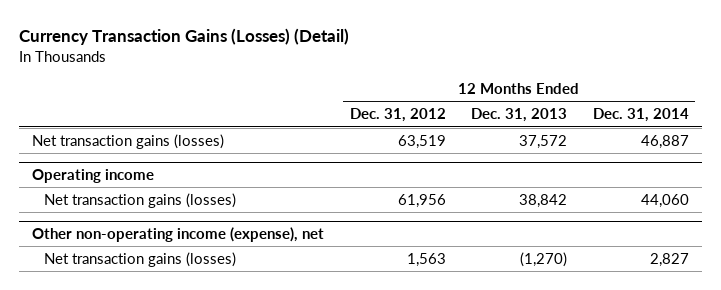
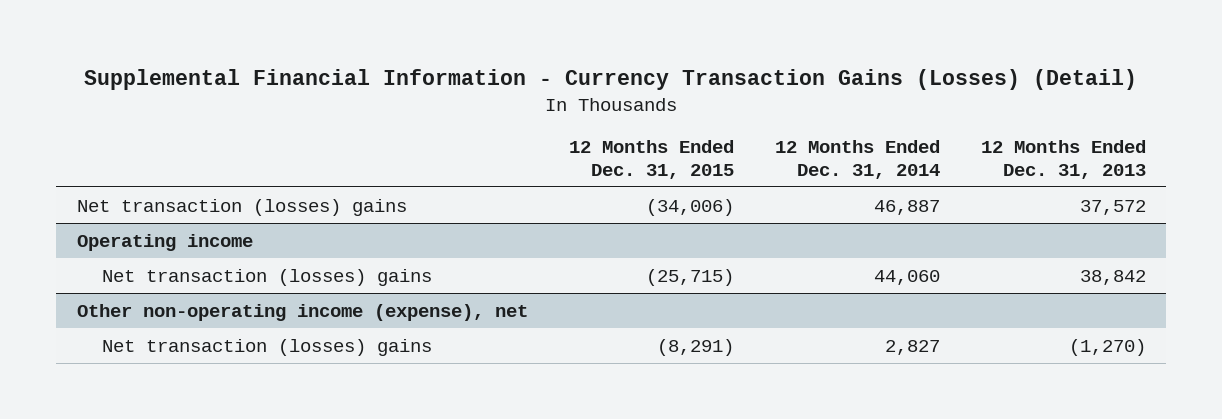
- Currency Transaction Gains (Losses) (Detail)
+ Supplemental Financial Information - Currency Transaction Gains (Losses) (Detail)
- | 12 Months Ended Dec. 31, 2012 | 12 Months Ended Dec. 31, 2013 | 12 Months Ended Dec. 31, 2014
+ | 12 Months Ended Dec. 31, 2015 | 12 Months Ended Dec. 31, 2014 | 12 Months Ended Dec. 31, 2013
- Net transaction gains (losses) | 63,519 | 37,572 | 46,887
+ Net transaction (losses) gains | (34,006) | 46,887 | 37,572
@ Operating income
- Net transaction gains (losses) | 61,956 | 38,842 | 44,060
+ Net transaction (losses) gains | (25,715) | 44,060 | 38,842
@ Other non-operating income (expense), net
- Net transaction gains (losses) | 1,563 | (1,270) | 2,827
+ Net transaction (losses) gains | (8,291) | 2,827 | (1,270)

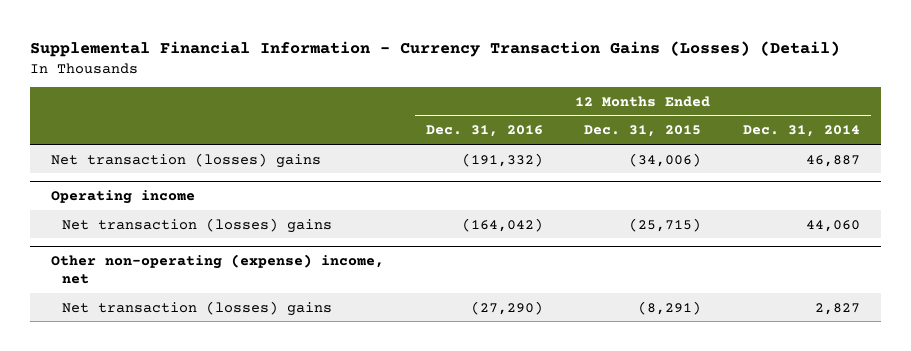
- | 12 Months Ended Dec. 31, 2015 | 12 Months Ended Dec. 31, 2014 | 12 Months Ended Dec. 31, 2013
+ | 12 Months Ended Dec. 31, 2016 | 12 Months Ended Dec. 31, 2015 | 12 Months Ended Dec. 31, 2014
- Other non-operating income (expense), net
+ Other non-operating (expense) income, net

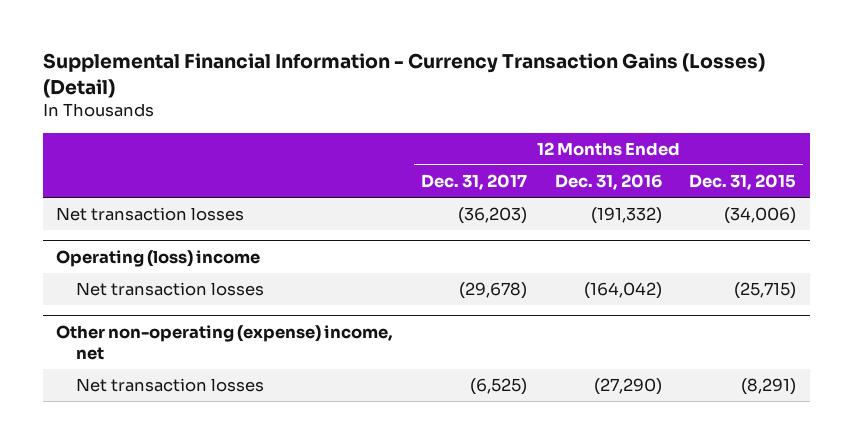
- | 12 Months Ended Dec. 31, 2016 | 12 Months Ended Dec. 31, 2015 | 12 Months Ended Dec. 31, 2014
+ | 12 Months Ended Dec. 31, 2017 | 12 Months Ended Dec. 31, 2016 | 12 Months Ended Dec. 31, 2015
- Net transaction (losses) gains | (191,332) | (34,006) | 46,887
- Operating income
- Net transaction (losses) gains | (164,042) | (25,715) | 44,060
+ Net transaction losses | (36,203) | (191,332) | (34,006)
+ Operating (loss) income
+ Net transaction losses | (29,678) | (164,042) | (25,715)
@ Other non-operating (expense) income, net
- Net transaction (losses) gains | (27,290) | (8,291) | 2,827
+ Net transaction losses | (6,525) | (27,290) | (8,291)

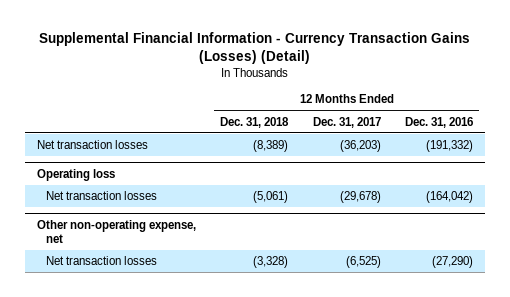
- | 12 Months Ended Dec. 31, 2017 | 12 Months Ended Dec. 31, 2016 | 12 Months Ended Dec. 31, 2015
+ | 12 Months Ended Dec. 31, 2018 | 12 Months Ended Dec. 31, 2017 | 12 Months Ended Dec. 31, 2016
- Operating (loss) income
+ Operating loss
- Other non-operating (expense) income, net
+ Other non-operating expense, net

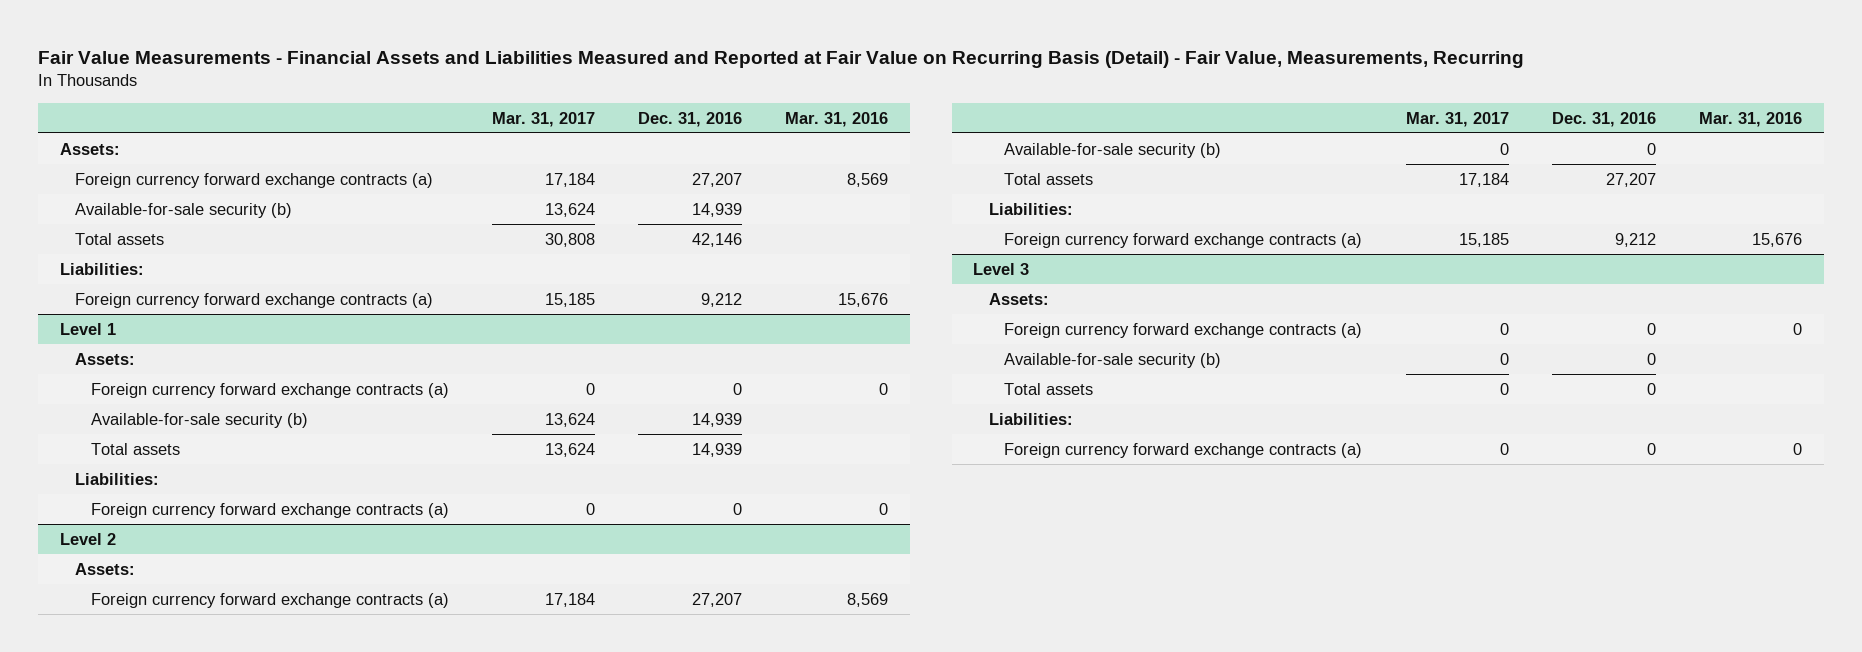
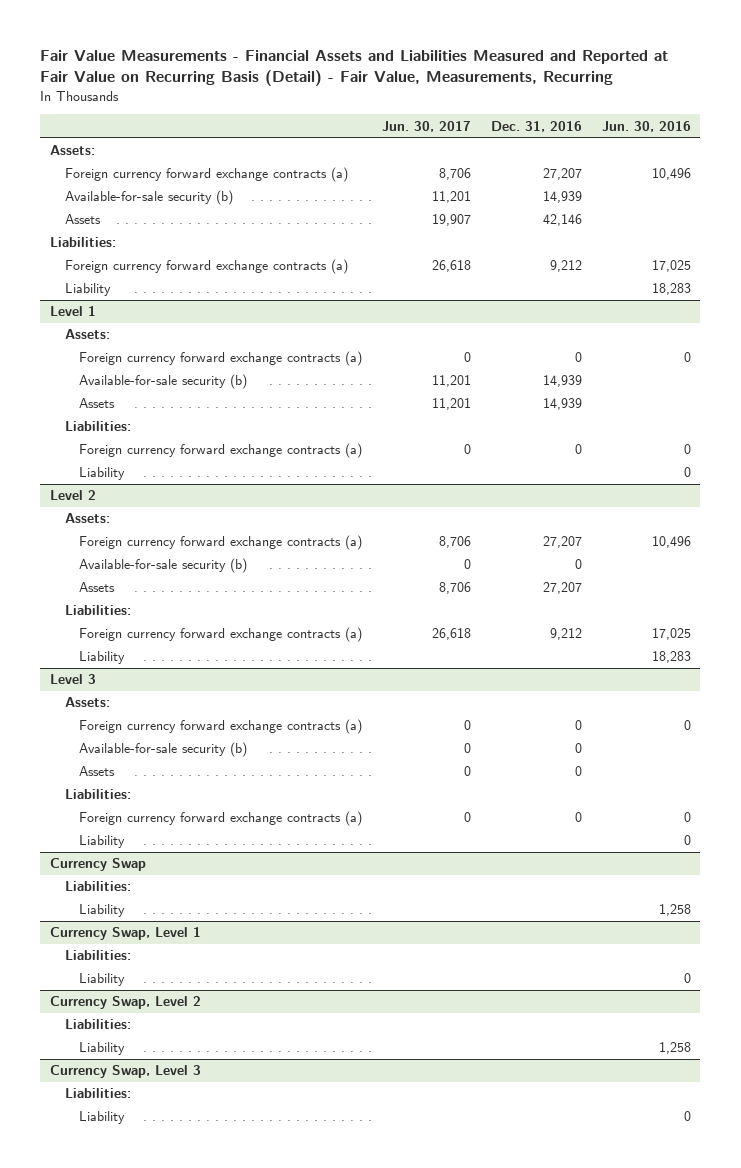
- | Mar. 31, 2017 | Dec. 31, 2016 | Mar. 31, 2016
+ | Jun. 30, 2017 | Dec. 31, 2016 | Jun. 30, 2016
- Total assets | 30,808 | 42,146 |
+ Assets | 19,907 | 42,146 |
+ Liability | | | 18,283
@ Level 1
- Total assets | 13,624 | 14,939 |
+ Assets | 11,201 | 14,939 |
+ Liability | | | 0
@ Level 2
- Total assets | 17,184 | 27,207 |
+ Assets | 8,706 | 27,207 |
+ Liability | | | 18,283
@ Level 3
- Total assets | 0 | 0 |
+ Assets | 0 | 0 |
+ Liability | | | 0
+ Currency Swap
+ Liabilities:
+ Liability | | | 1,258
+ Currency Swap, Level 1
+ Liabilities:
+ Liability | | | 0
+ Currency Swap, Level 2
+ Liabilities:
+ Liability | | | 1,258
+ Currency Swap, Level 3
+ Liabilities:
+ Liability | | | 0

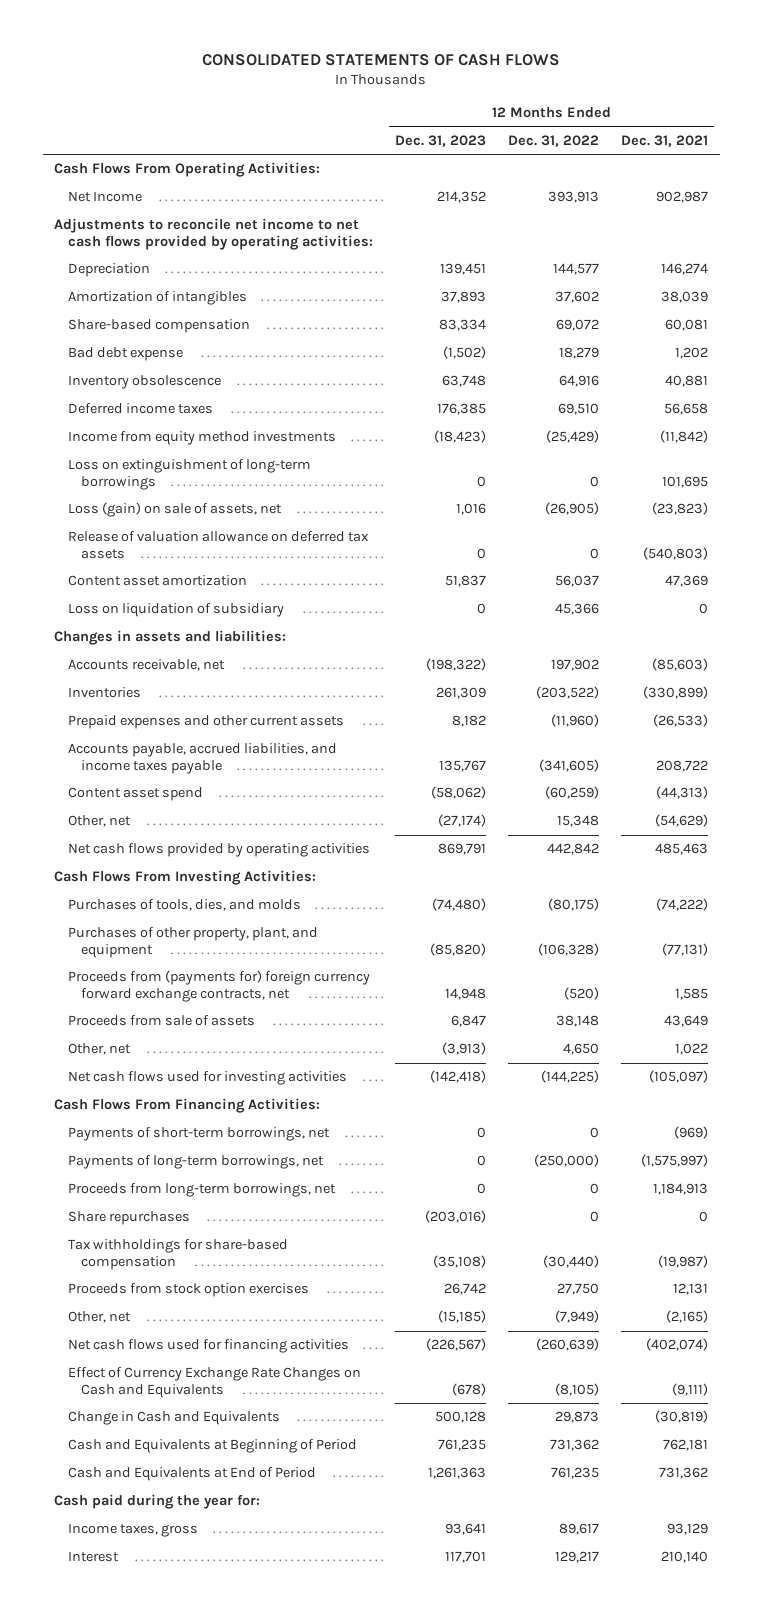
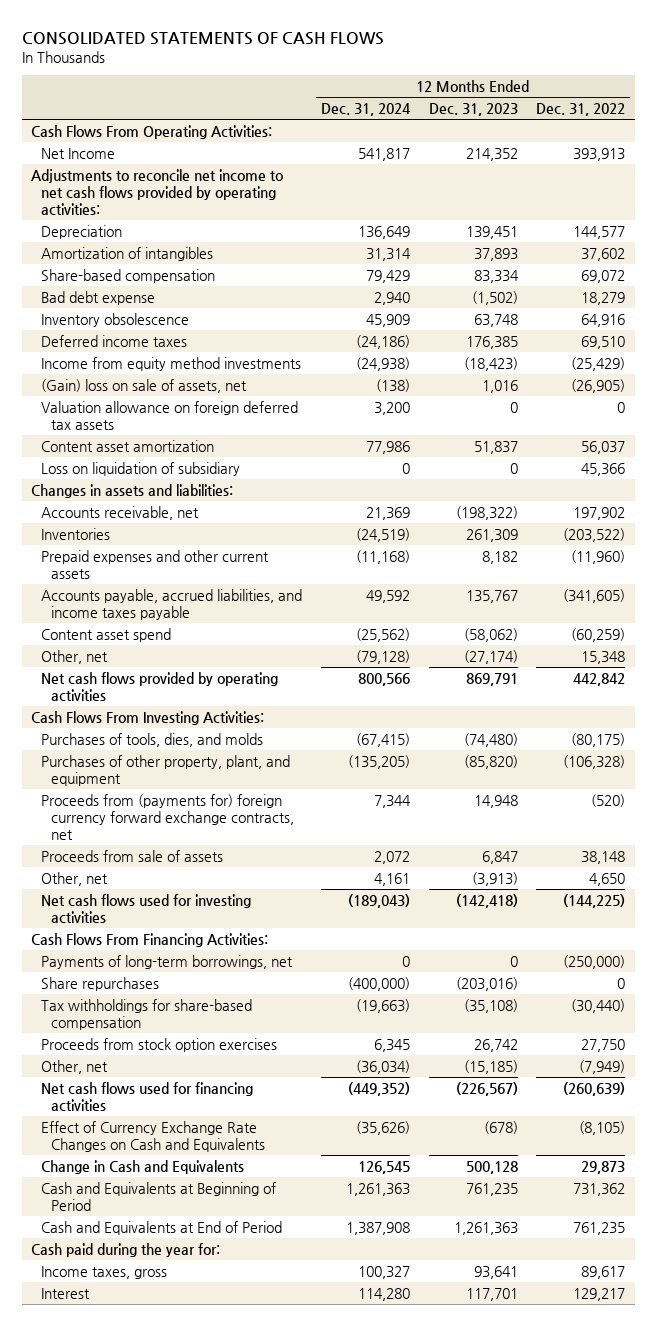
- | 12 Months Ended Dec. 31, 2023 | 12 Months Ended Dec. 31, 2022 | 12 Months Ended Dec. 31, 2021
+ | 12 Months Ended Dec. 31, 2024 | 12 Months Ended Dec. 31, 2023 | 12 Months Ended Dec. 31, 2022
- Loss on extinguishment of long-term borrowings | 0 | 0 | 101,695
- Loss (gain) on sale of assets, net | 1,016 | (26,905) | (23,823)
- Release of valuation allowance on deferred tax assets | 0 | 0 | (540,803)
+ (Gain) loss on sale of assets, net | (138) | 1,016 | (26,905)
+ Valuation allowance on foreign deferred tax assets | 3,200 | 0 | 0
- Payments of short-term borrowings, net | 0 | 0 | (969)
- Proceeds from long-term borrowings, net | 0 | 0 | 1,184,913

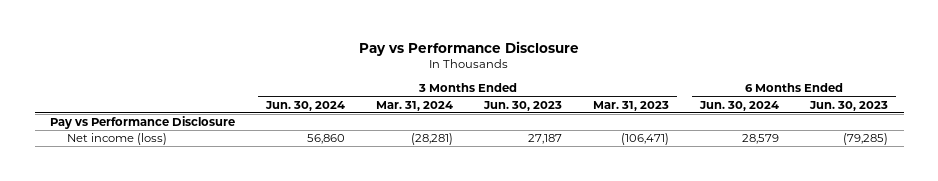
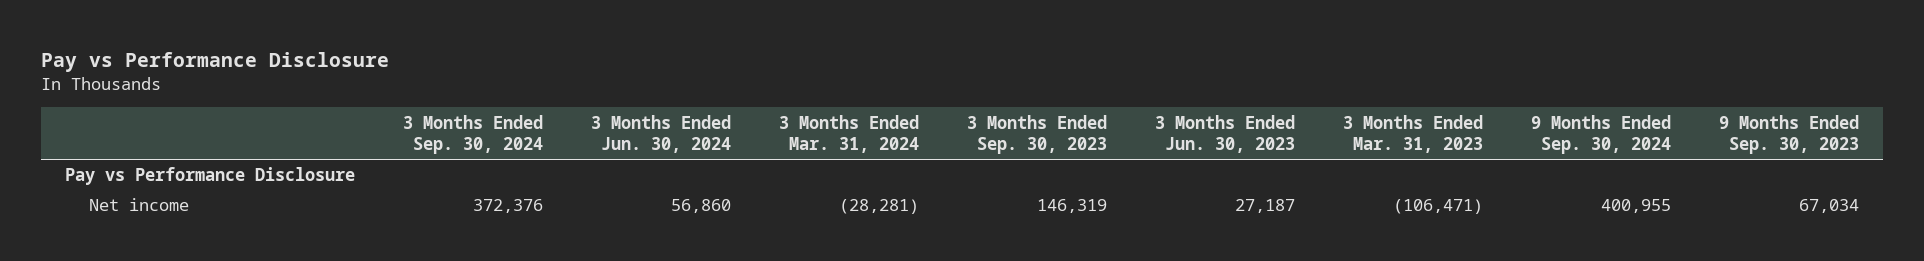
- | 3 Months Ended Jun. 30, 2024 | 3 Months Ended Mar. 31, 2024 | 3 Months Ended Jun. 30, 2023 | 3 Months Ended Mar. 31, 2023 | 6 Months Ended Jun. 30, 2024 | 6 Months Ended Jun. 30, 2023
+ | 3 Months Ended Sep. 30, 2024 | 3 Months Ended Jun. 30, 2024 | 3 Months Ended Mar. 31, 2024 | 3 Months Ended Sep. 30, 2023 | 3 Months Ended Jun. 30, 2023 | 3 Months Ended Mar. 31, 2023 | 9 Months Ended Sep. 30, 2024 | 9 Months Ended Sep. 30, 2023
- Net income (loss) | 56,860 | (28,281) | 27,187 | (106,471) | 28,579 | (79,285)
+ Net income | 372,376 | 56,860 | (28,281) | 146,319 | 27,187 | (106,471) | 400,955 | 67,034

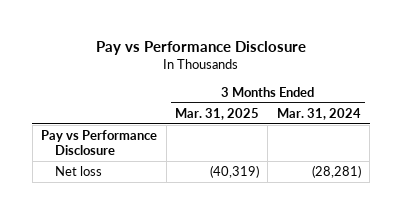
- | 3 Months Ended Sep. 30, 2024 | 3 Months Ended Jun. 30, 2024 | 3 Months Ended Mar. 31, 2024 | 3 Months Ended Sep. 30, 2023 | 3 Months Ended Jun. 30, 2023 | 3 Months Ended Mar. 31, 2023 | 9 Months Ended Sep. 30, 2024 | 9 Months Ended Sep. 30, 2023
+ | 3 Months Ended Mar. 31, 2025 | 3 Months Ended Mar. 31, 2024
- Net income | 372,376 | 56,860 | (28,281) | 146,319 | 27,187 | (106,471) | 400,955 | 67,034
+ Net loss | (40,319) | (28,281)

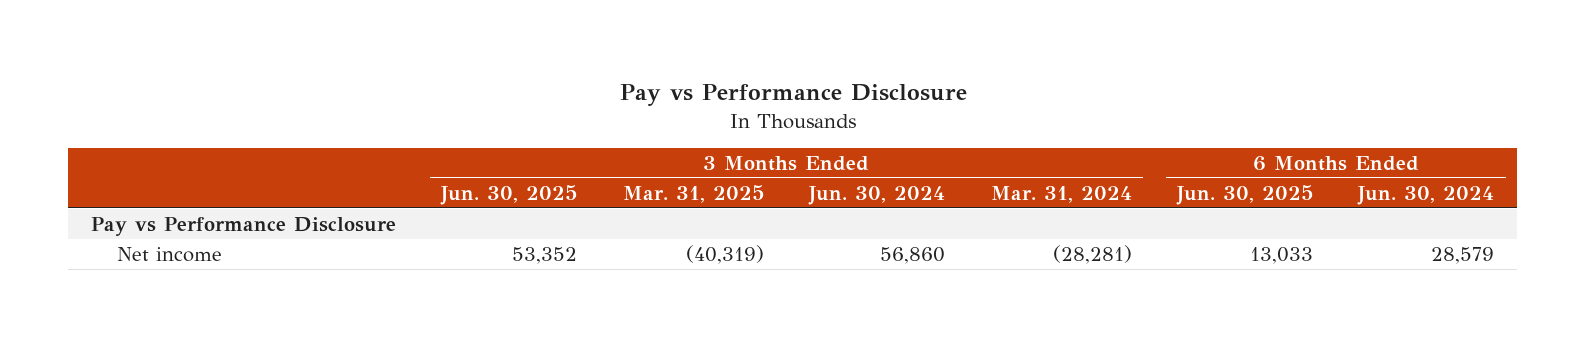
- | 3 Months Ended Mar. 31, 2025 | 3 Months Ended Mar. 31, 2024
+ | 3 Months Ended Jun. 30, 2025 | 3 Months Ended Mar. 31, 2025 | 3 Months Ended Jun. 30, 2024 | 3 Months Ended Mar. 31, 2024 | 6 Months Ended Jun. 30, 2025 | 6 Months Ended Jun. 30, 2024
- Net loss | (40,319) | (28,281)
+ Net income | 53,352 | (40,319) | 56,860 | (28,281) | 13,033 | 28,579

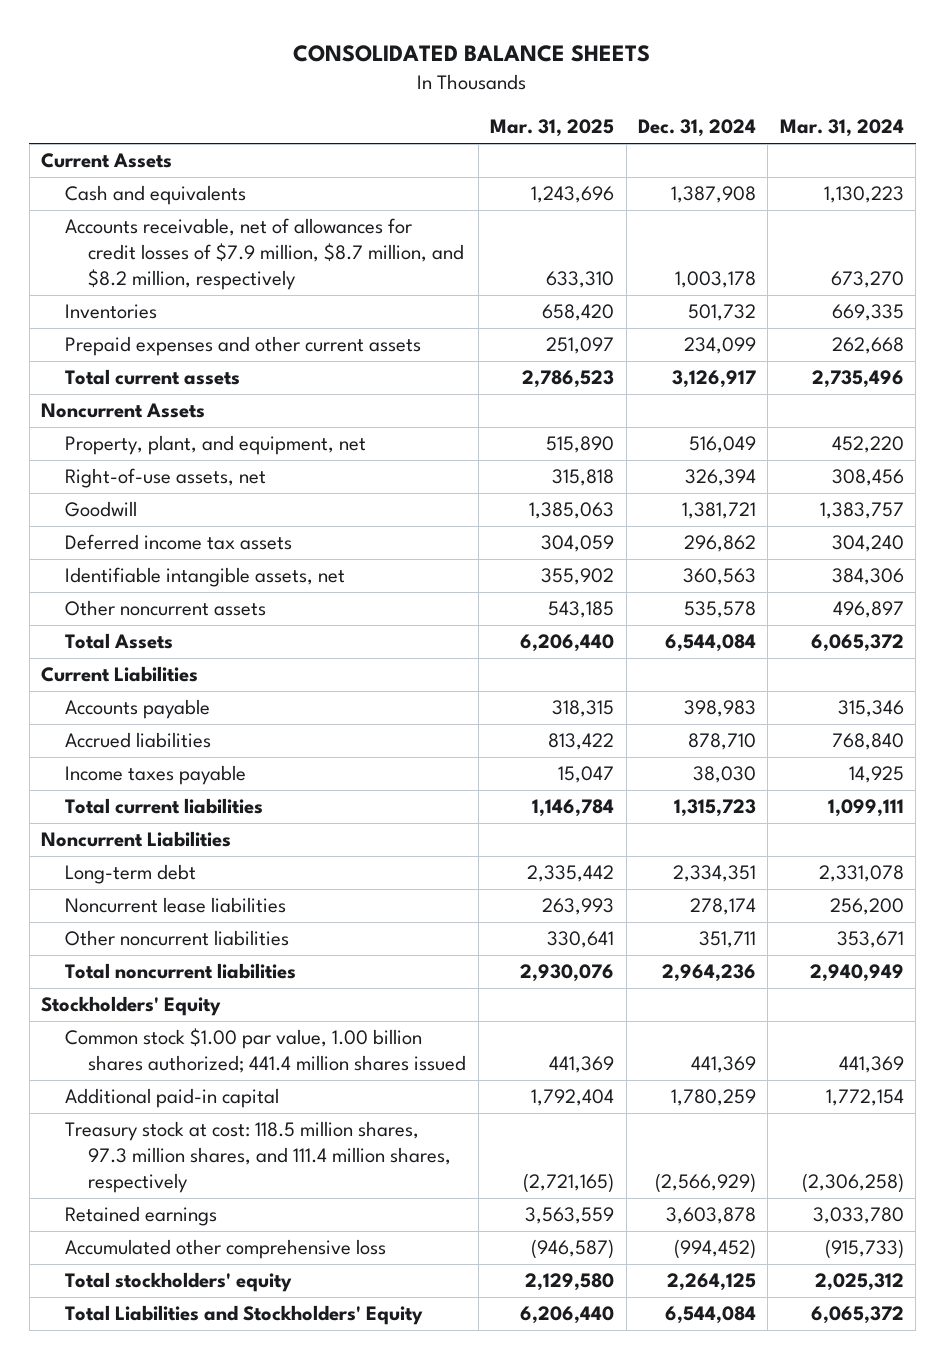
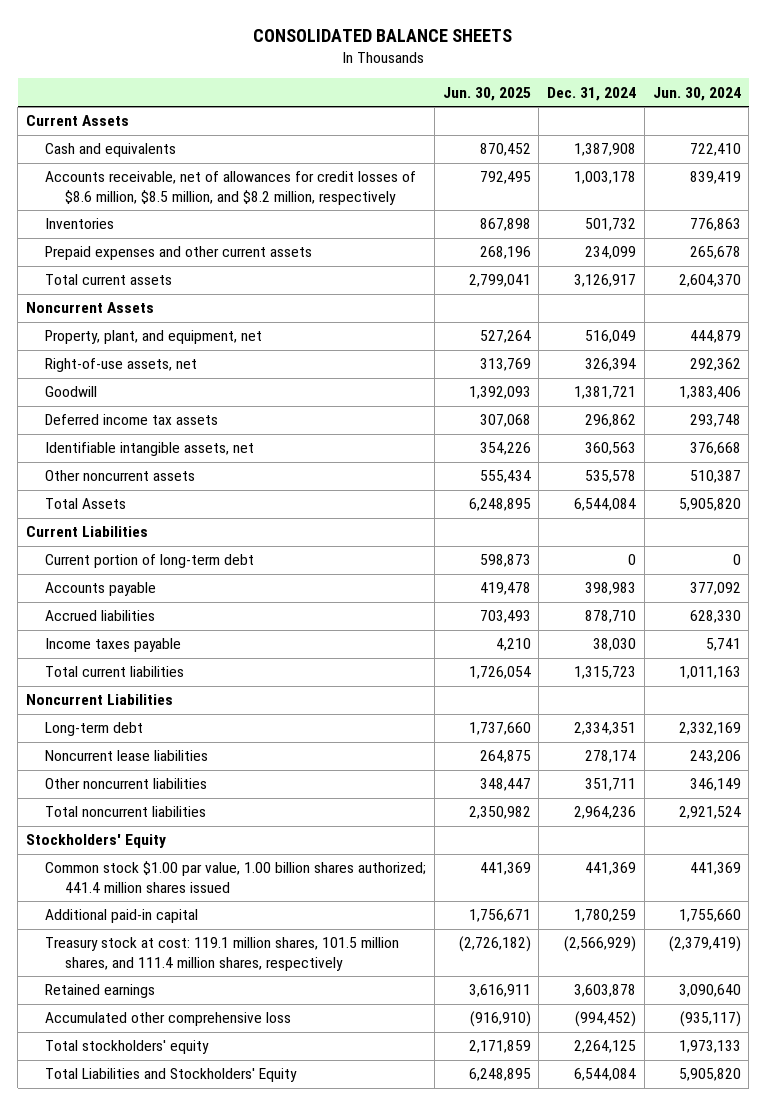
- | Mar. 31, 2025 | Dec. 31, 2024 | Mar. 31, 2024
+ | Jun. 30, 2025 | Dec. 31, 2024 | Jun. 30, 2024
- Accounts receivable, net of allowances for credit losses of $7.9 million, $8.7 million, and $8.2 million, respectively | 633,310 | 1,003,178 | 673,270
+ Accounts receivable, net of allowances for credit losses of $8.6 million, $8.5 million, and $8.2 million, respectively | 792,495 | 1,003,178 | 839,419
+ Current portion of long-term debt | 598,873 | 0 | 0
- Treasury stock at cost: 118.5 million shares, 97.3 million shares, and 111.4 million shares, respectively | (2,721,165) | (2,566,929) | (2,306,258)
+ Treasury stock at cost: 119.1 million shares, 101.5 million shares, and 111.4 million shares, respectively | (2,726,182) | (2,566,929) | (2,379,419)

